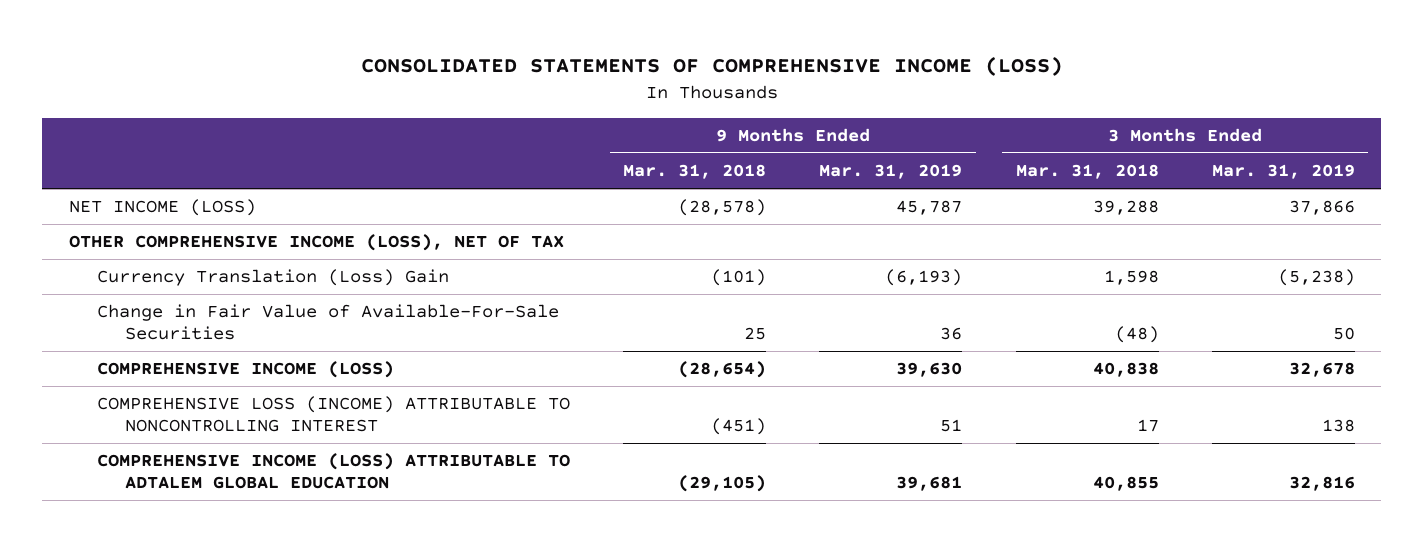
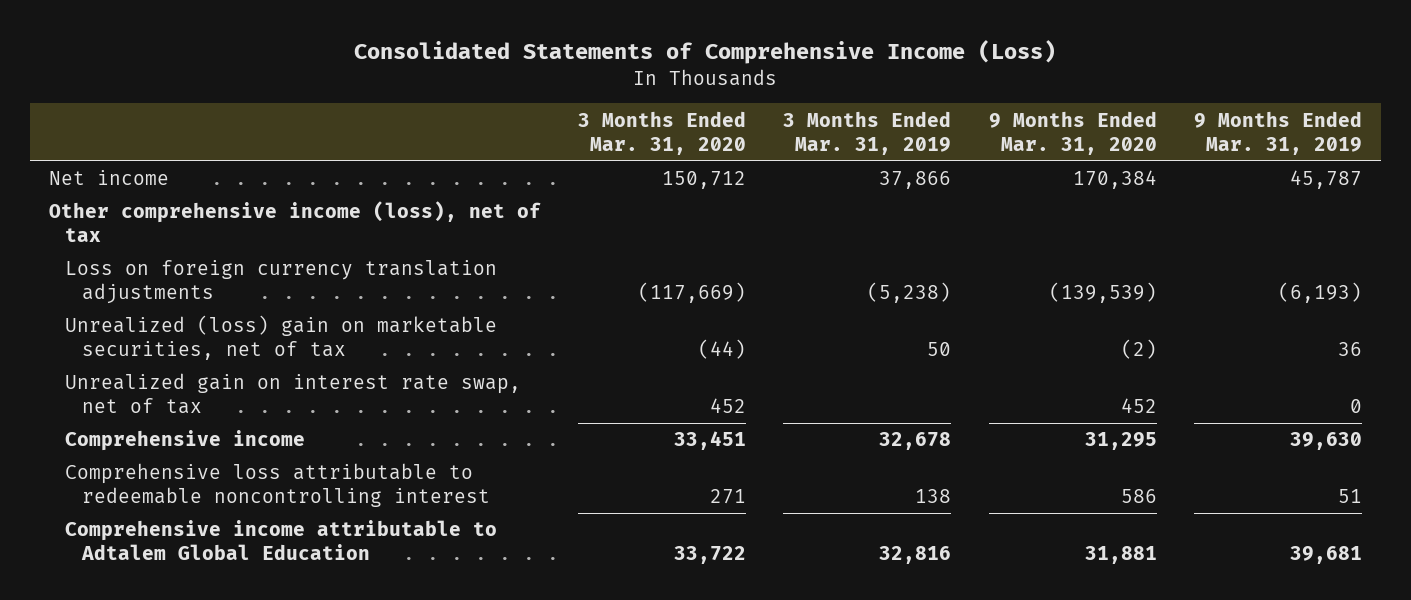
- CONSOLIDATED STATEMENTS OF COMPREHENSIVE INCOME (LOSS)
+ Consolidated Statements of Comprehensive Income (Loss)
- | 9 Months Ended Mar. 31, 2018 | 9 Months Ended Mar. 31, 2019 | 3 Months Ended Mar. 31, 2018 | 3 Months Ended Mar. 31, 2019
+ | 3 Months Ended Mar. 31, 2020 | 3 Months Ended Mar. 31, 2019 | 9 Months Ended Mar. 31, 2020 | 9 Months Ended Mar. 31, 2019
- NET INCOME (LOSS) | (28,578) | 45,787 | 39,288 | 37,866
- OTHER COMPREHENSIVE INCOME (LOSS), NET OF TAX
- Currency Translation (Loss) Gain | (101) | (6,193) | 1,598 | (5,238)
- Change in Fair Value of Available-For-Sale Securities | 25 | 36 | (48) | 50
- COMPREHENSIVE INCOME (LOSS) | (28,654) | 39,630 | 40,838 | 32,678
- COMPREHENSIVE LOSS (INCOME) ATTRIBUTABLE TO NONCONTROLLING INTEREST | (451) | 51 | 17 | 138
- COMPREHENSIVE INCOME (LOSS) ATTRIBUTABLE TO ADTALEM GLOBAL EDUCATION | (29,105) | 39,681 | 40,855 | 32,816
+ Net income | 150,712 | 37,866 | 170,384 | 45,787
+ Other comprehensive income (loss), net of tax
+ Loss on foreign currency translation adjustments | (117,669) | (5,238) | (139,539) | (6,193)
+ Unrealized (loss) gain on marketable securities, net of tax | (44) | 50 | (2) | 36
+ Unrealized gain on interest rate swap, net of tax | 452 | | 452 | 0
+ Comprehensive income | 33,451 | 32,678 | 31,295 | 39,630
+ Comprehensive loss attributable to redeemable noncontrolling interest | 271 | 138 | 586 | 51
+ Comprehensive income attributable to Adtalem Global Education | 33,722 | 32,816 | 31,881 | 39,681

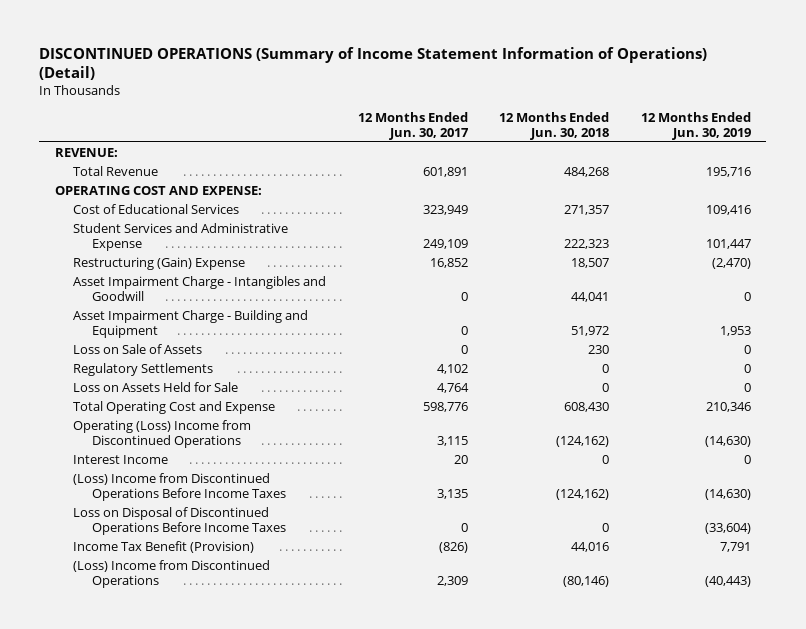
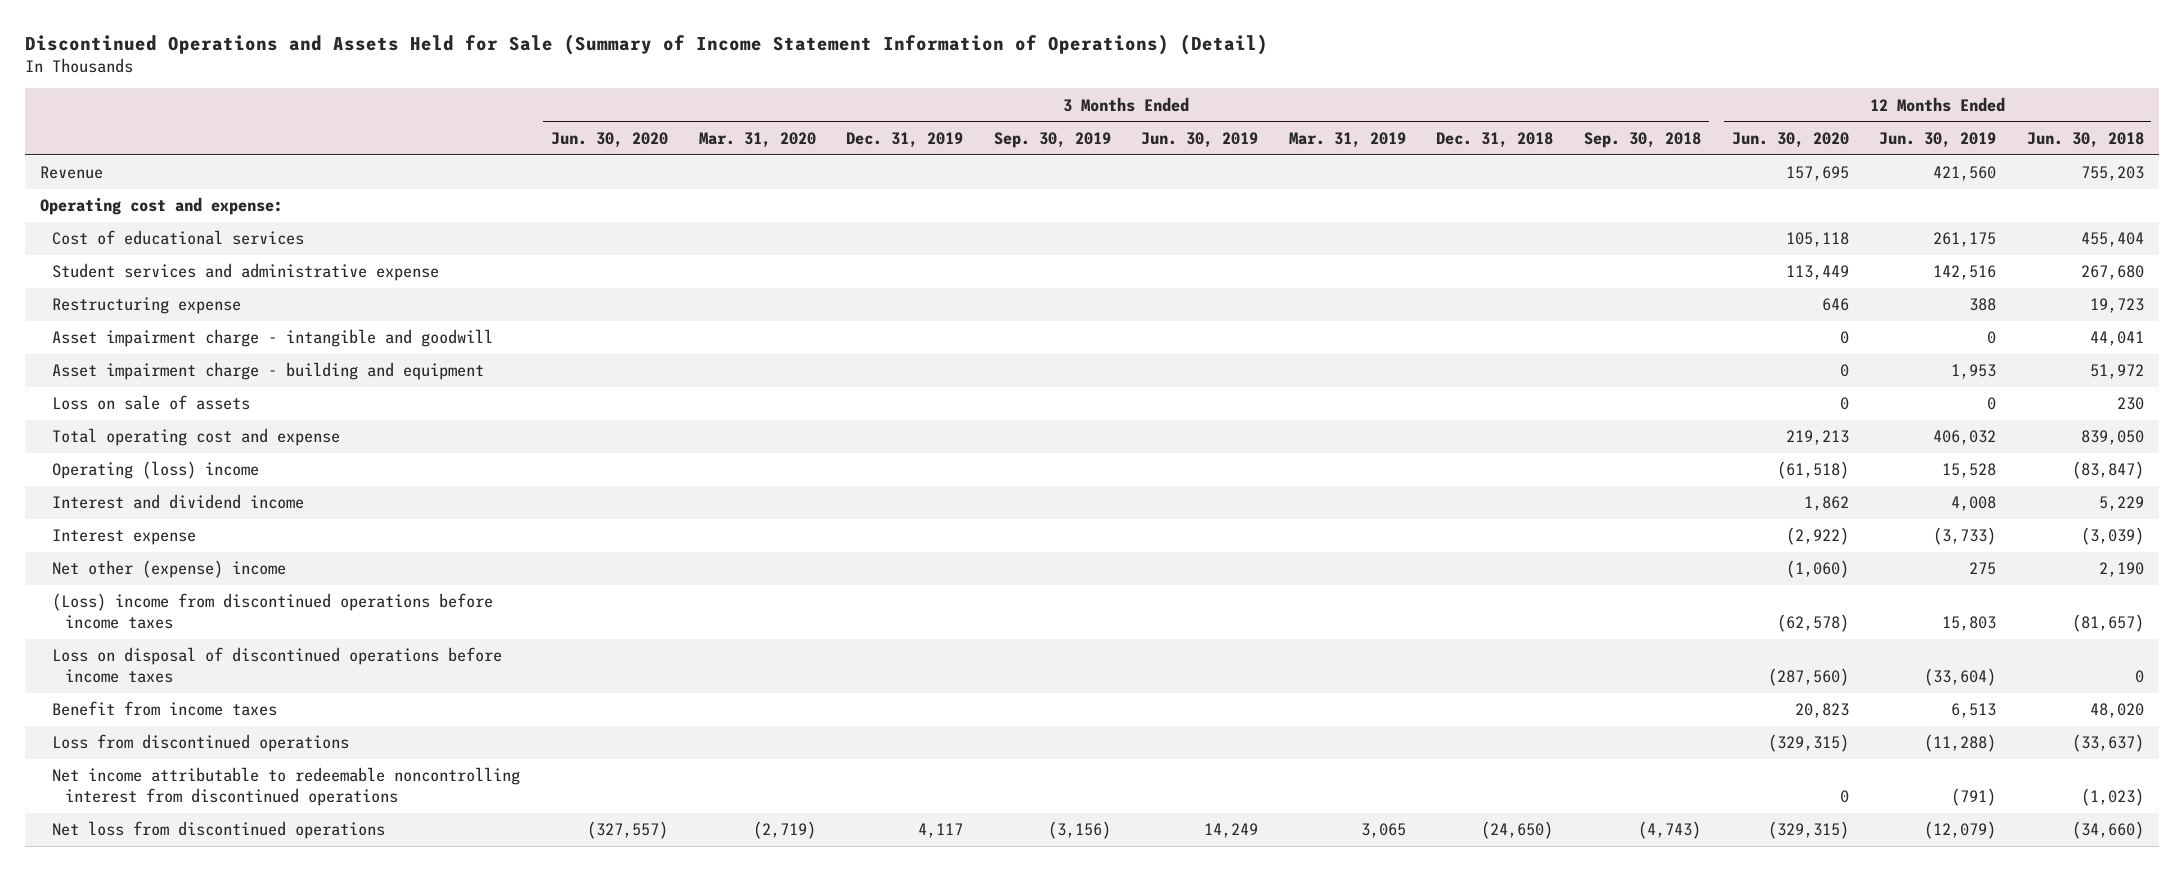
- DISCONTINUED OPERATIONS (Summary of Income Statement Information of Operations) (Detail)
+ Discontinued Operations and Assets Held for Sale (Summary of Income Statement Information of Operations) (Detail)
- | 12 Months Ended Jun. 30, 2017 | 12 Months Ended Jun. 30, 2018 | 12 Months Ended Jun. 30, 2019
+ | 3 Months Ended Jun. 30, 2020 | 3 Months Ended Mar. 31, 2020 | 3 Months Ended Dec. 31, 2019 | 3 Months Ended Sep. 30, 2019 | 3 Months Ended Jun. 30, 2019 | 3 Months Ended Mar. 31, 2019 | 3 Months Ended Dec. 31, 2018 | 3 Months Ended Sep. 30, 2018 | 12 Months Ended Jun. 30, 2020 | 12 Months Ended Jun. 30, 2019 | 12 Months Ended Jun. 30, 2018
- REVENUE:
- Total Revenue | 601,891 | 484,268 | 195,716
- OPERATING COST AND EXPENSE:
- Cost of Educational Services | 323,949 | 271,357 | 109,416
- Student Services and Administrative Expense | 249,109 | 222,323 | 101,447
- Restructuring (Gain) Expense | 16,852 | 18,507 | (2,470)
- Asset Impairment Charge - Intangibles and Goodwill | 0 | 44,041 | 0
- Asset Impairment Charge - Building and Equipment | 0 | 51,972 | 1,953
- Loss on Sale of Assets | 0 | 230 | 0
- Regulatory Settlements | 4,102 | 0 | 0
- Loss on Assets Held for Sale | 4,764 | 0 | 0
- Total Operating Cost and Expense | 598,776 | 608,430 | 210,346
- Operating (Loss) Income from Discontinued Operations | 3,115 | (124,162) | (14,630)
- Interest Income | 20 | 0 | 0
- (Loss) Income from Discontinued Operations Before Income Taxes | 3,135 | (124,162) | (14,630)
- Loss on Disposal of Discontinued Operations Before Income Taxes | 0 | 0 | (33,604)
- Income Tax Benefit (Provision) | (826) | 44,016 | 7,791
- (Loss) Income from Discontinued Operations | 2,309 | (80,146) | (40,443)
+ Revenue | | | | | | | | | 157,695 | 421,560 | 755,203
+ Operating cost and expense:
+ Cost of educational services | | | | | | | | | 105,118 | 261,175 | 455,404
+ Student services and administrative expense | | | | | | | | | 113,449 | 142,516 | 267,680
+ Restructuring expense | | | | | | | | | 646 | 388 | 19,723
+ Asset impairment charge - intangible and goodwill | | | | | | | | | 0 | 0 | 44,041
+ Asset impairment charge - building and equipment | | | | | | | | | 0 | 1,953 | 51,972
+ Loss on sale of assets | | | | | | | | | 0 | 0 | 230
+ Total operating cost and expense | | | | | | | | | 219,213 | 406,032 | 839,050
+ Operating (loss) income | | | | | | | | | (61,518) | 15,528 | (83,847)
+ Interest and dividend income | | | | | | | | | 1,862 | 4,008 | 5,229
+ Interest expense | | | | | | | | | (2,922) | (3,733) | (3,039)
+ Net other (expense) income | | | | | | | | | (1,060) | 275 | 2,190
+ (Loss) income from discontinued operations before income taxes | | | | | | | | | (62,578) | 15,803 | (81,657)
+ Loss on disposal of discontinued operations before income taxes | | | | | | | | | (287,560) | (33,604) | 0
+ Benefit from income taxes | | | | | | | | | 20,823 | 6,513 | 48,020
+ Loss from discontinued operations | | | | | | | | | (329,315) | (11,288) | (33,637)
+ Net income attributable to redeemable noncontrolling interest from discontinued operations | | | | | | | | | 0 | (791) | (1,023)
+ Net loss from discontinued operations | (327,557) | (2,719) | 4,117 | (3,156) | 14,249 | 3,065 | (24,650) | (4,743) | (329,315) | (12,079) | (34,660)

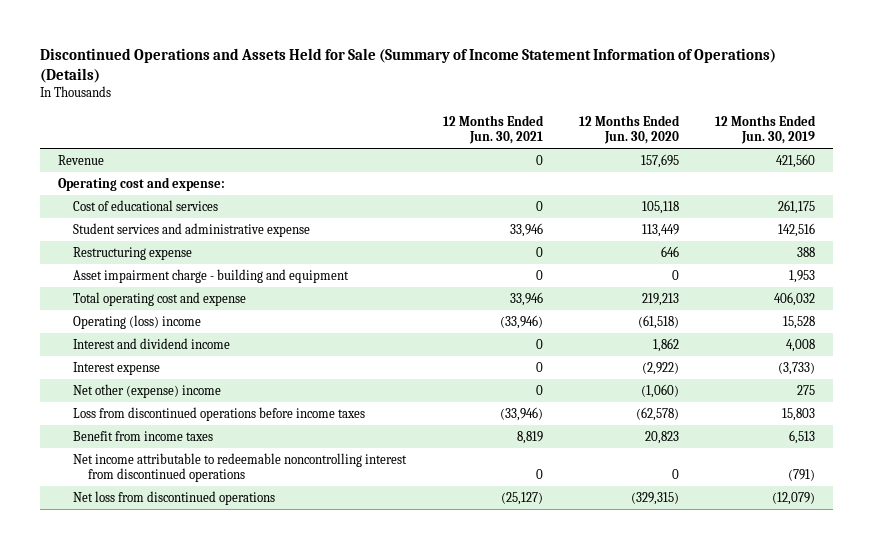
- Discontinued Operations and Assets Held for Sale (Summary of Income Statement Information of Operations) (Detail)
+ Discontinued Operations and Assets Held for Sale (Summary of Income Statement Information of Operations) (Details)
- | 3 Months Ended Jun. 30, 2020 | 3 Months Ended Mar. 31, 2020 | 3 Months Ended Dec. 31, 2019 | 3 Months Ended Sep. 30, 2019 | 3 Months Ended Jun. 30, 2019 | 3 Months Ended Mar. 31, 2019 | 3 Months Ended Dec. 31, 2018 | 3 Months Ended Sep. 30, 2018 | 12 Months Ended Jun. 30, 2020 | 12 Months Ended Jun. 30, 2019 | 12 Months Ended Jun. 30, 2018
+ | 12 Months Ended Jun. 30, 2021 | 12 Months Ended Jun. 30, 2020 | 12 Months Ended Jun. 30, 2019
- Asset impairment charge - intangible and goodwill | | | | | | | | | 0 | 0 | 44,041
- Loss on sale of assets | | | | | | | | | 0 | 0 | 230
- (Loss) income from discontinued operations before income taxes | | | | | | | | | (62,578) | 15,803 | (81,657)
- Loss on disposal of discontinued operations before income taxes | | | | | | | | | (287,560) | (33,604) | 0
+ Loss from discontinued operations before income taxes | (33,946) | (62,578) | 15,803
- Loss from discontinued operations | | | | | | | | | (329,315) | (11,288) | (33,637)

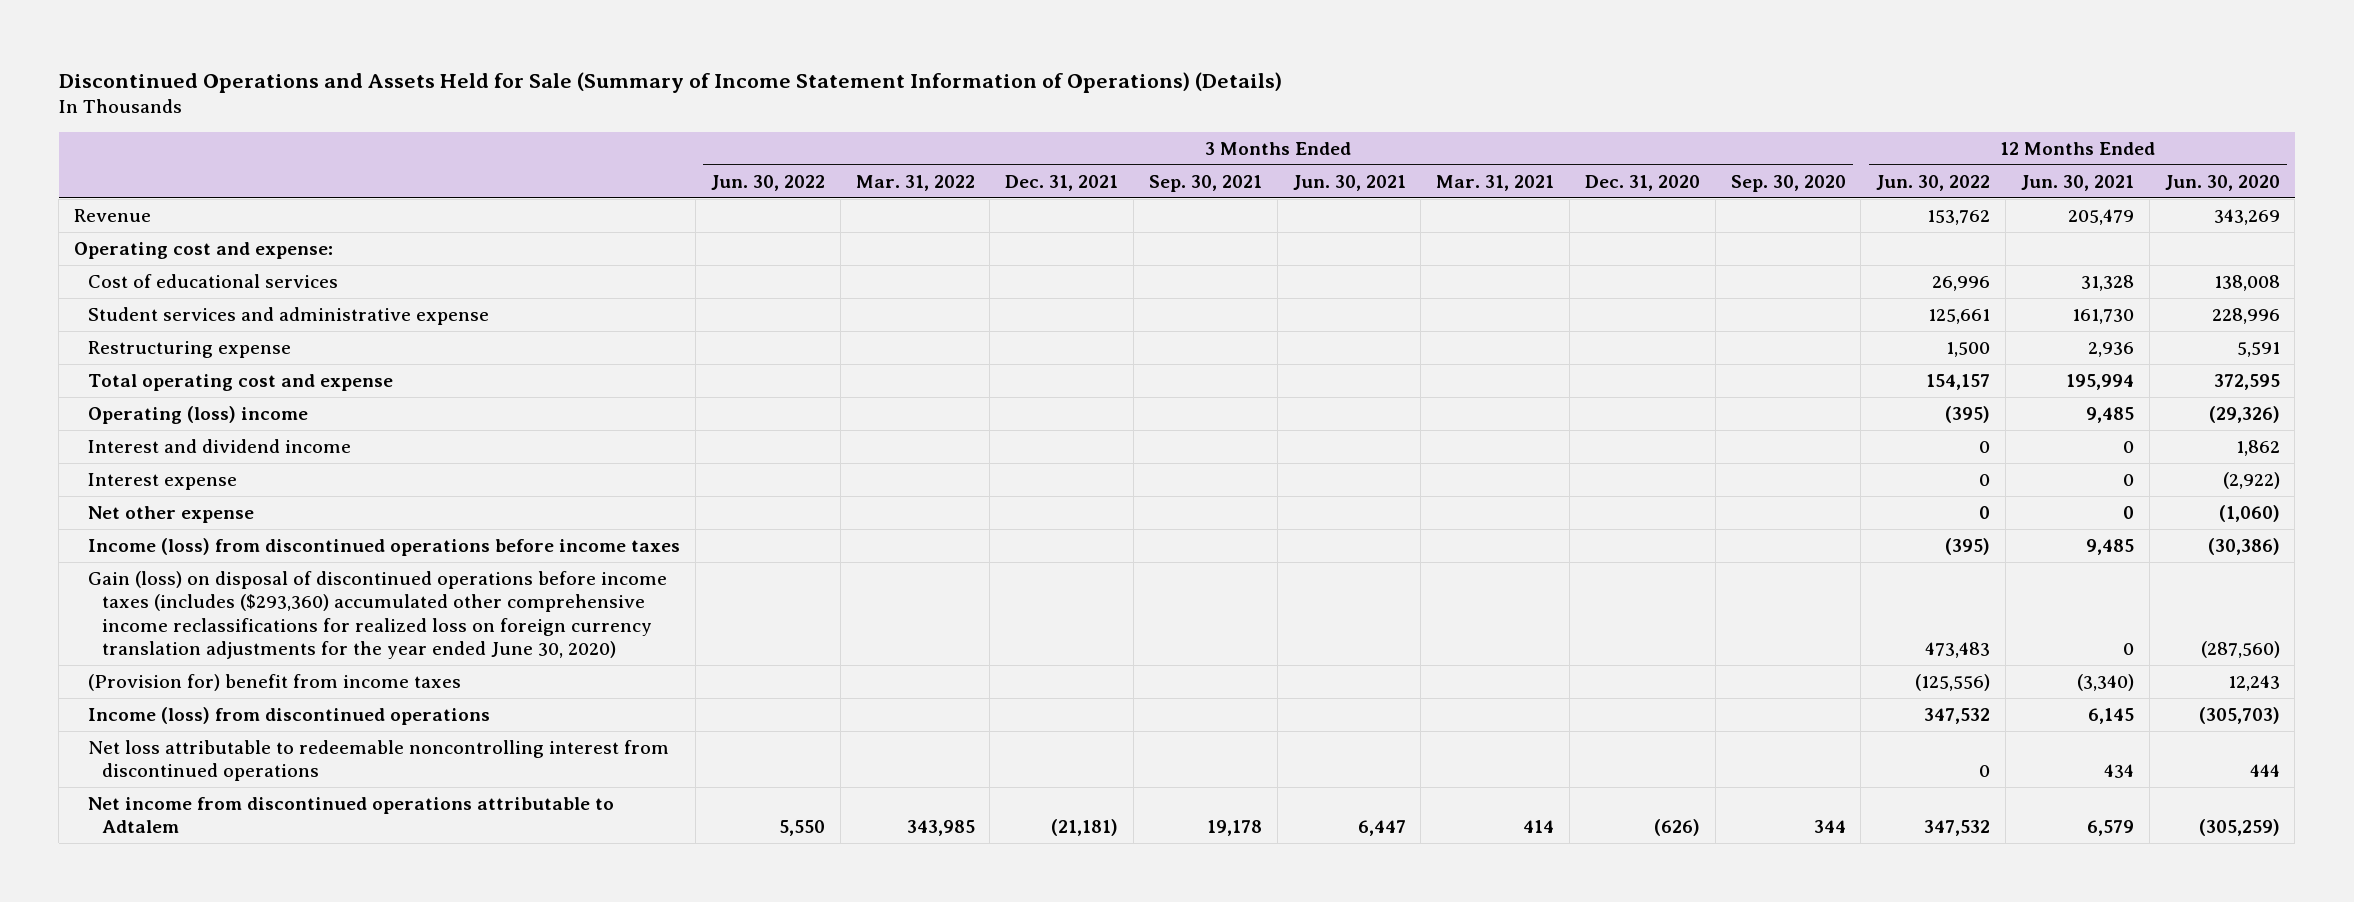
- | 12 Months Ended Jun. 30, 2021 | 12 Months Ended Jun. 30, 2020 | 12 Months Ended Jun. 30, 2019
+ | 3 Months Ended Jun. 30, 2022 | 3 Months Ended Mar. 31, 2022 | 3 Months Ended Dec. 31, 2021 | 3 Months Ended Sep. 30, 2021 | 3 Months Ended Jun. 30, 2021 | 3 Months Ended Mar. 31, 2021 | 3 Months Ended Dec. 31, 2020 | 3 Months Ended Sep. 30, 2020 | 12 Months Ended Jun. 30, 2022 | 12 Months Ended Jun. 30, 2021 | 12 Months Ended Jun. 30, 2020
- Revenue | 0 | 157,695 | 421,560
+ Revenue | | | | | | | | | 153,762 | 205,479 | 343,269
- Cost of educational services | 0 | 105,118 | 261,175
- Student services and administrative expense | 33,946 | 113,449 | 142,516
- Restructuring expense | 0 | 646 | 388
- Asset impairment charge - building and equipment | 0 | 0 | 1,953
- Total operating cost and expense | 33,946 | 219,213 | 406,032
- Operating (loss) income | (33,946) | (61,518) | 15,528
+ Cost of educational services | | | | | | | | | 26,996 | 31,328 | 138,008
+ Student services and administrative expense | | | | | | | | | 125,661 | 161,730 | 228,996
+ Restructuring expense | | | | | | | | | 1,500 | 2,936 | 5,591
+ Total operating cost and expense | | | | | | | | | 154,157 | 195,994 | 372,595
+ Operating (loss) income | | | | | | | | | (395) | 9,485 | (29,326)
- Net other (expense) income | 0 | (1,060) | 275
- Loss from discontinued operations before income taxes | (33,946) | (62,578) | 15,803
- Benefit from income taxes | 8,819 | 20,823 | 6,513
- Net income attributable to redeemable noncontrolling interest from discontinued operations | 0 | 0 | (791)
- Net loss from discontinued operations | (25,127) | (329,315) | (12,079)
+ Net other expense | | | | | | | | | 0 | 0 | (1,060)
+ Income (loss) from discontinued operations before income taxes | | | | | | | | | (395) | 9,485 | (30,386)
+ Gain (loss) on disposal of discontinued operations before income taxes (includes ($293,360) accumulated other comprehensive income reclassifications for realized loss on foreign currency translation adjustments for the year ended June 30, 2020) | | | | | | | | | 473,483 | 0 | (287,560)
+ (Provision for) benefit from income taxes | | | | | | | | | (125,556) | (3,340) | 12,243
+ Income (loss) from discontinued operations | | | | | | | | | 347,532 | 6,145 | (305,703)
+ Net loss attributable to redeemable noncontrolling interest from discontinued operations | | | | | | | | | 0 | 434 | 444
+ Net income from discontinued operations attributable to Adtalem | 5,550 | 343,985 | (21,181) | 19,178 | 6,447 | 414 | (626) | 344 | 347,532 | 6,579 | (305,259)

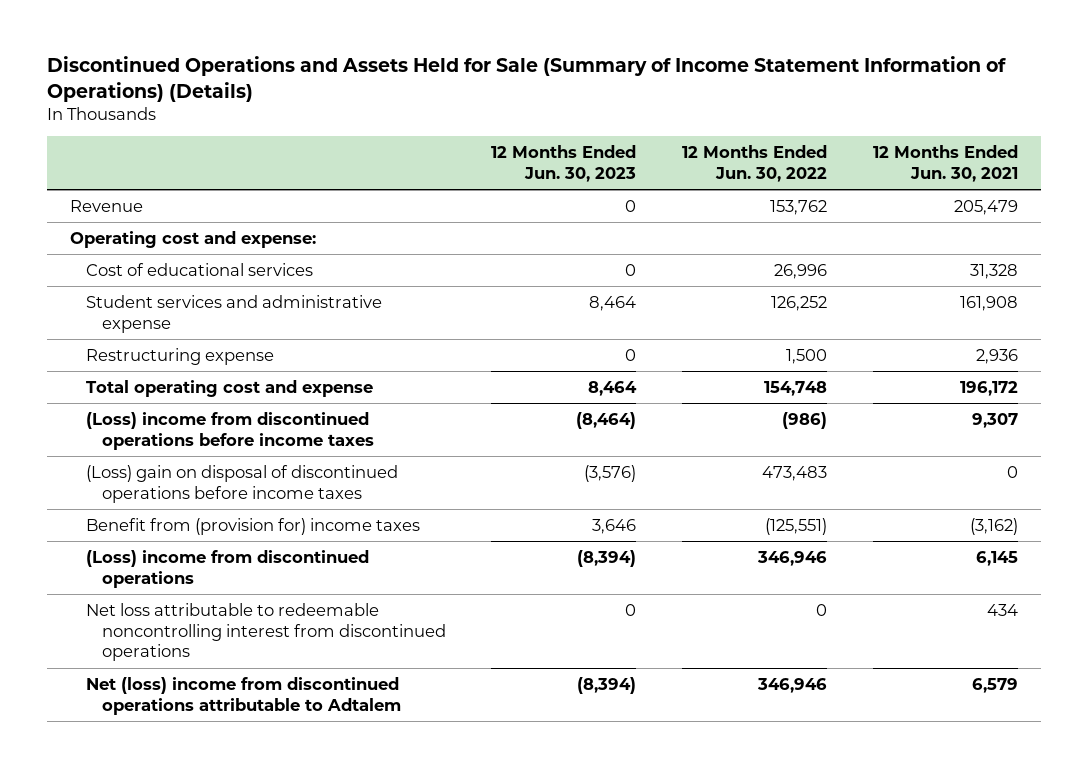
- | 3 Months Ended Jun. 30, 2022 | 3 Months Ended Mar. 31, 2022 | 3 Months Ended Dec. 31, 2021 | 3 Months Ended Sep. 30, 2021 | 3 Months Ended Jun. 30, 2021 | 3 Months Ended Mar. 31, 2021 | 3 Months Ended Dec. 31, 2020 | 3 Months Ended Sep. 30, 2020 | 12 Months Ended Jun. 30, 2022 | 12 Months Ended Jun. 30, 2021 | 12 Months Ended Jun. 30, 2020
+ | 12 Months Ended Jun. 30, 2023 | 12 Months Ended Jun. 30, 2022 | 12 Months Ended Jun. 30, 2021
- Student services and administrative expense | | | | | | | | | 125,661 | 161,730 | 228,996
+ Student services and administrative expense | 8,464 | 126,252 | 161,908
- Total operating cost and expense | | | | | | | | | 154,157 | 195,994 | 372,595
- Operating (loss) income | | | | | | | | | (395) | 9,485 | (29,326)
- Interest and dividend income | | | | | | | | | 0 | 0 | 1,862
- Interest expense | | | | | | | | | 0 | 0 | (2,922)
- Net other expense | | | | | | | | | 0 | 0 | (1,060)
- Income (loss) from discontinued operations before income taxes | | | | | | | | | (395) | 9,485 | (30,386)
- Gain (loss) on disposal of discontinued operations before income taxes (includes ($293,360) accumulated other comprehensive income reclassifications for realized loss on foreign currency translation adjustments for the year ended June 30, 2020) | | | | | | | | | 473,483 | 0 | (287,560)
- (Provision for) benefit from income taxes | | | | | | | | | (125,556) | (3,340) | 12,243
- Income (loss) from discontinued operations | | | | | | | | | 347,532 | 6,145 | (305,703)
+ Total operating cost and expense | 8,464 | 154,748 | 196,172
+ (Loss) income from discontinued operations before income taxes | (8,464) | (986) | 9,307
+ (Loss) gain on disposal of discontinued operations before income taxes | (3,576) | 473,483 | 0
+ Benefit from (provision for) income taxes | 3,646 | (125,551) | (3,162)
+ (Loss) income from discontinued operations | (8,394) | 346,946 | 6,145
- Net income from discontinued operations attributable to Adtalem | 5,550 | 343,985 | (21,181) | 19,178 | 6,447 | 414 | (626) | 344 | 347,532 | 6,579 | (305,259)
+ Net (loss) income from discontinued operations attributable to Adtalem | (8,394) | 346,946 | 6,579

